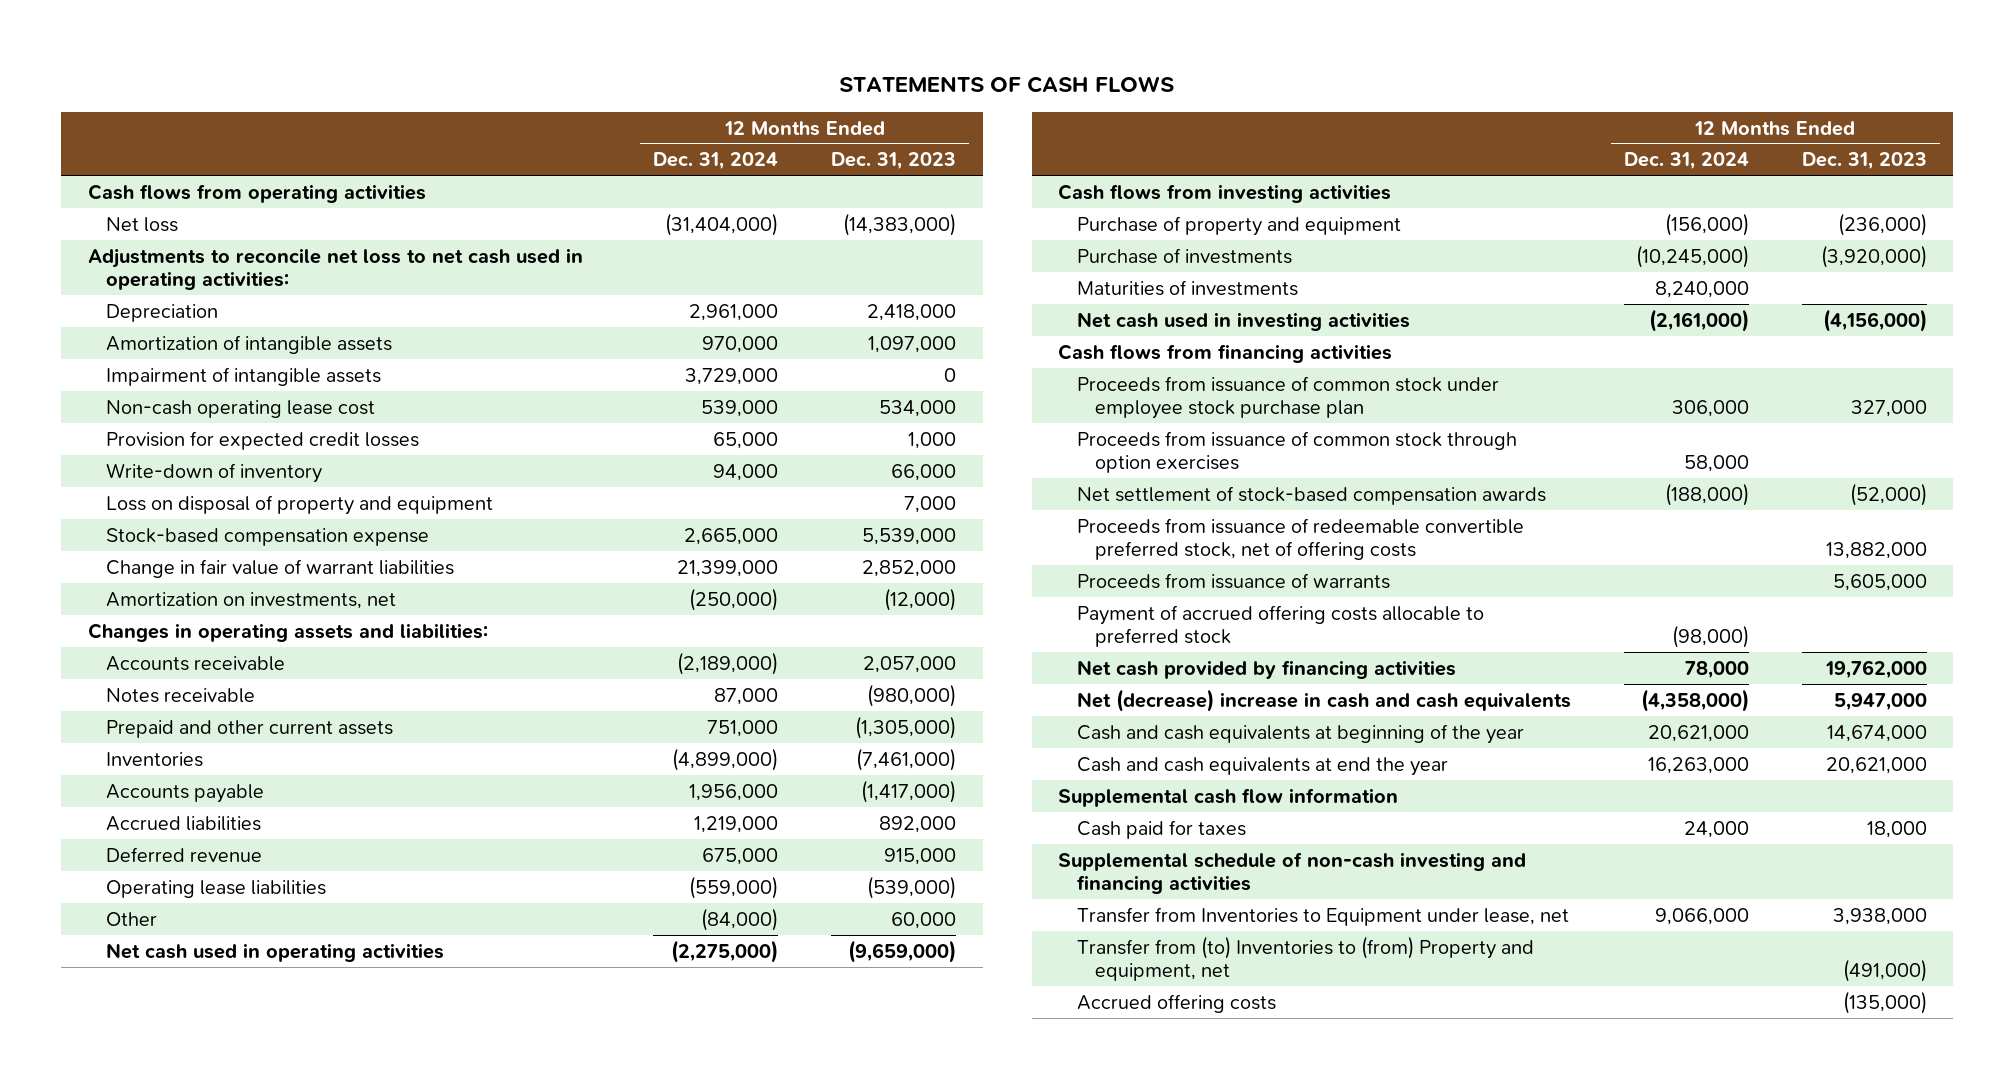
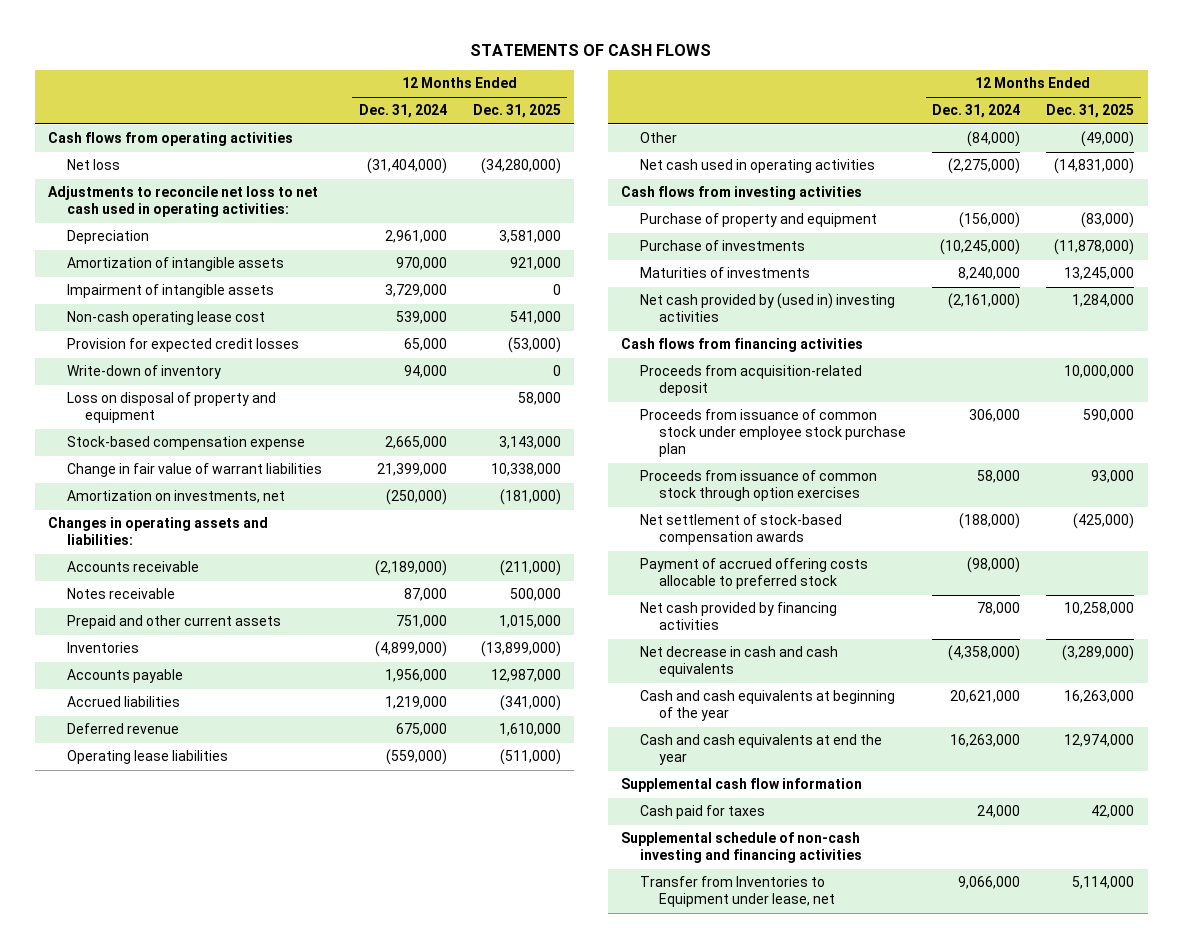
- | 12 Months Ended Dec. 31, 2024 | 12 Months Ended Dec. 31, 2023
+ | 12 Months Ended Dec. 31, 2024 | 12 Months Ended Dec. 31, 2025
- Net cash used in investing activities | (2,161,000) | (4,156,000)
+ Net cash provided by (used in) investing activities | (2,161,000) | 1,284,000
+ Proceeds from acquisition-related deposit | | 10,000,000
- Proceeds from issuance of redeemable convertible preferred stock, net of offering costs | | 13,882,000
- Proceeds from issuance of warrants | | 5,605,000
- Net (decrease) increase in cash and cash equivalents | (4,358,000) | 5,947,000
+ Net decrease in cash and cash equivalents | (4,358,000) | (3,289,000)
- Transfer from (to) Inventories to (from) Property and equipment, net | | (491,000)
- Accrued offering costs | | (135,000)

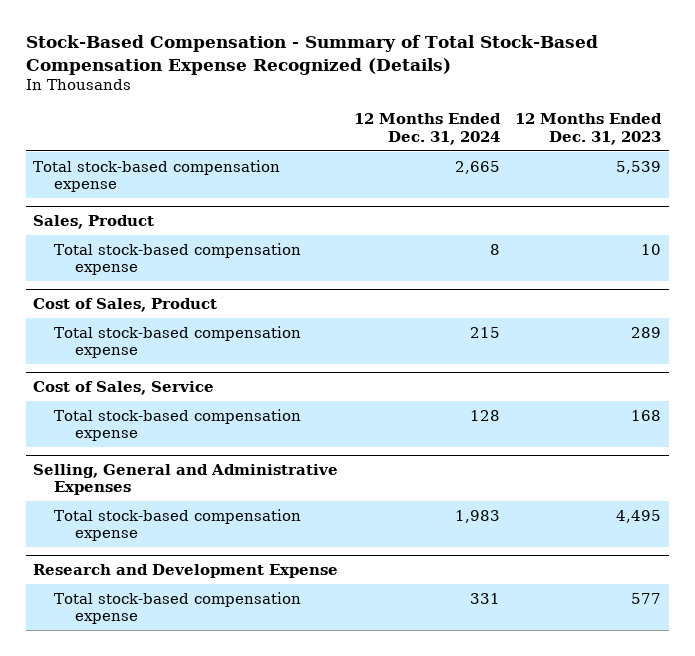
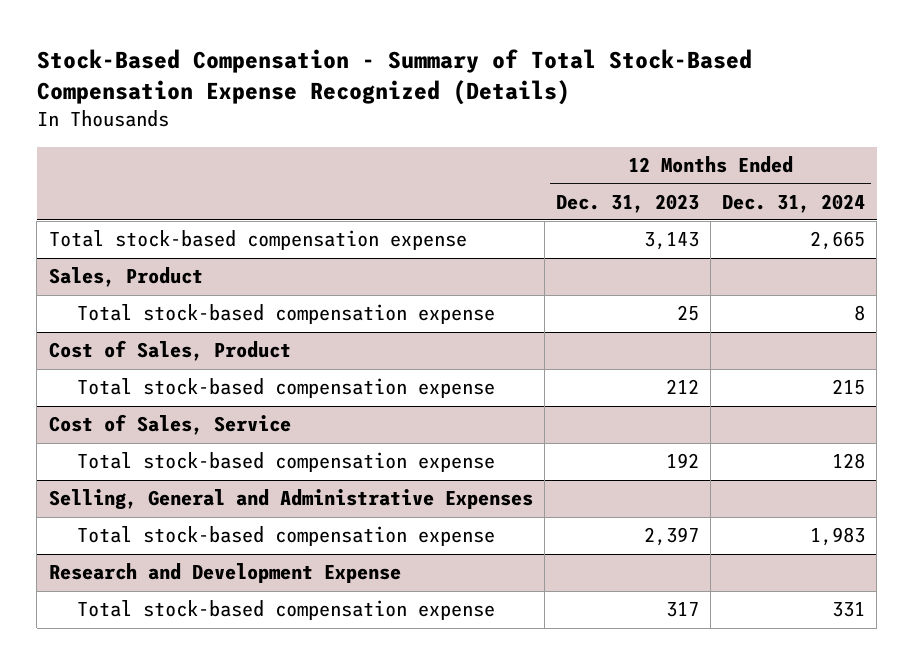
- | 12 Months Ended Dec. 31, 2024 | 12 Months Ended Dec. 31, 2023
+ | 12 Months Ended Dec. 31, 2023 | 12 Months Ended Dec. 31, 2024
- Total stock-based compensation expense | 2,665 | 5,539
+ Total stock-based compensation expense | 3,143 | 2,665
@ Sales, Product
- Total stock-based compensation expense | 8 | 10
+ Total stock-based compensation expense | 25 | 8
@ Cost of Sales, Product
- Total stock-based compensation expense | 215 | 289
+ Total stock-based compensation expense | 212 | 215
@ Cost of Sales, Service
- Total stock-based compensation expense | 128 | 168
+ Total stock-based compensation expense | 192 | 128
@ Selling, General and Administrative Expenses
- Total stock-based compensation expense | 1,983 | 4,495
+ Total stock-based compensation expense | 2,397 | 1,983
@ Research and Development Expense
- Total stock-based compensation expense | 331 | 577
+ Total stock-based compensation expense | 317 | 331

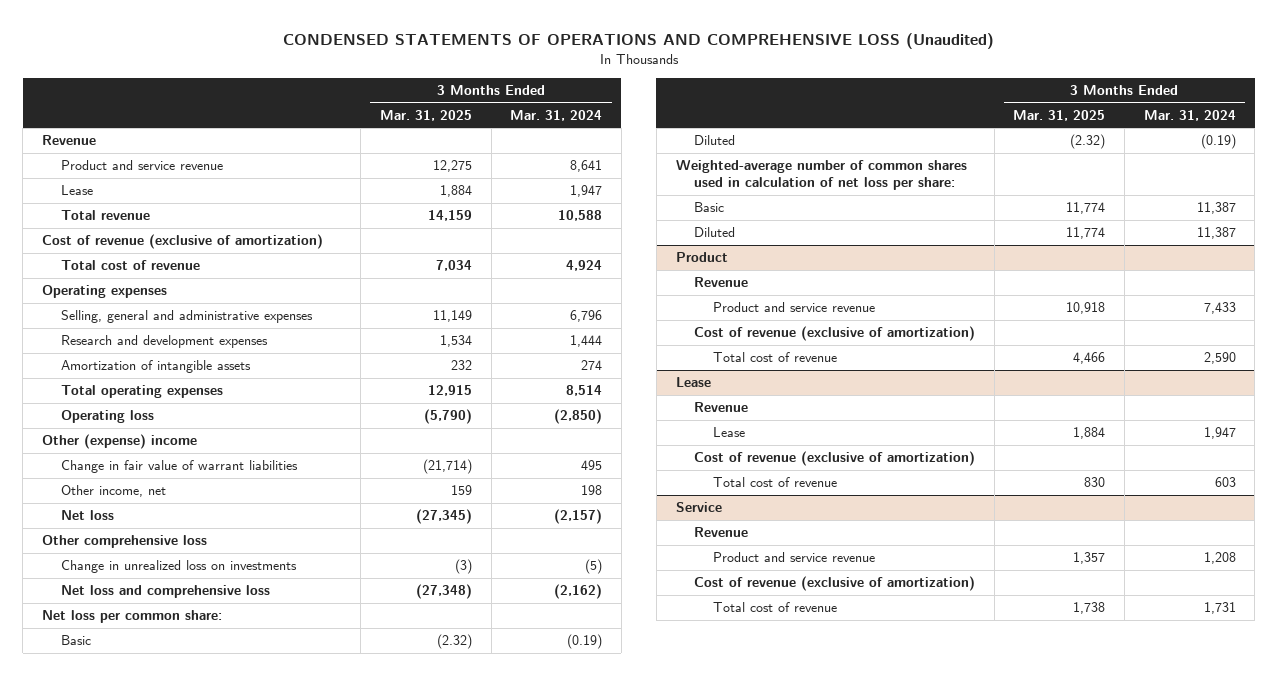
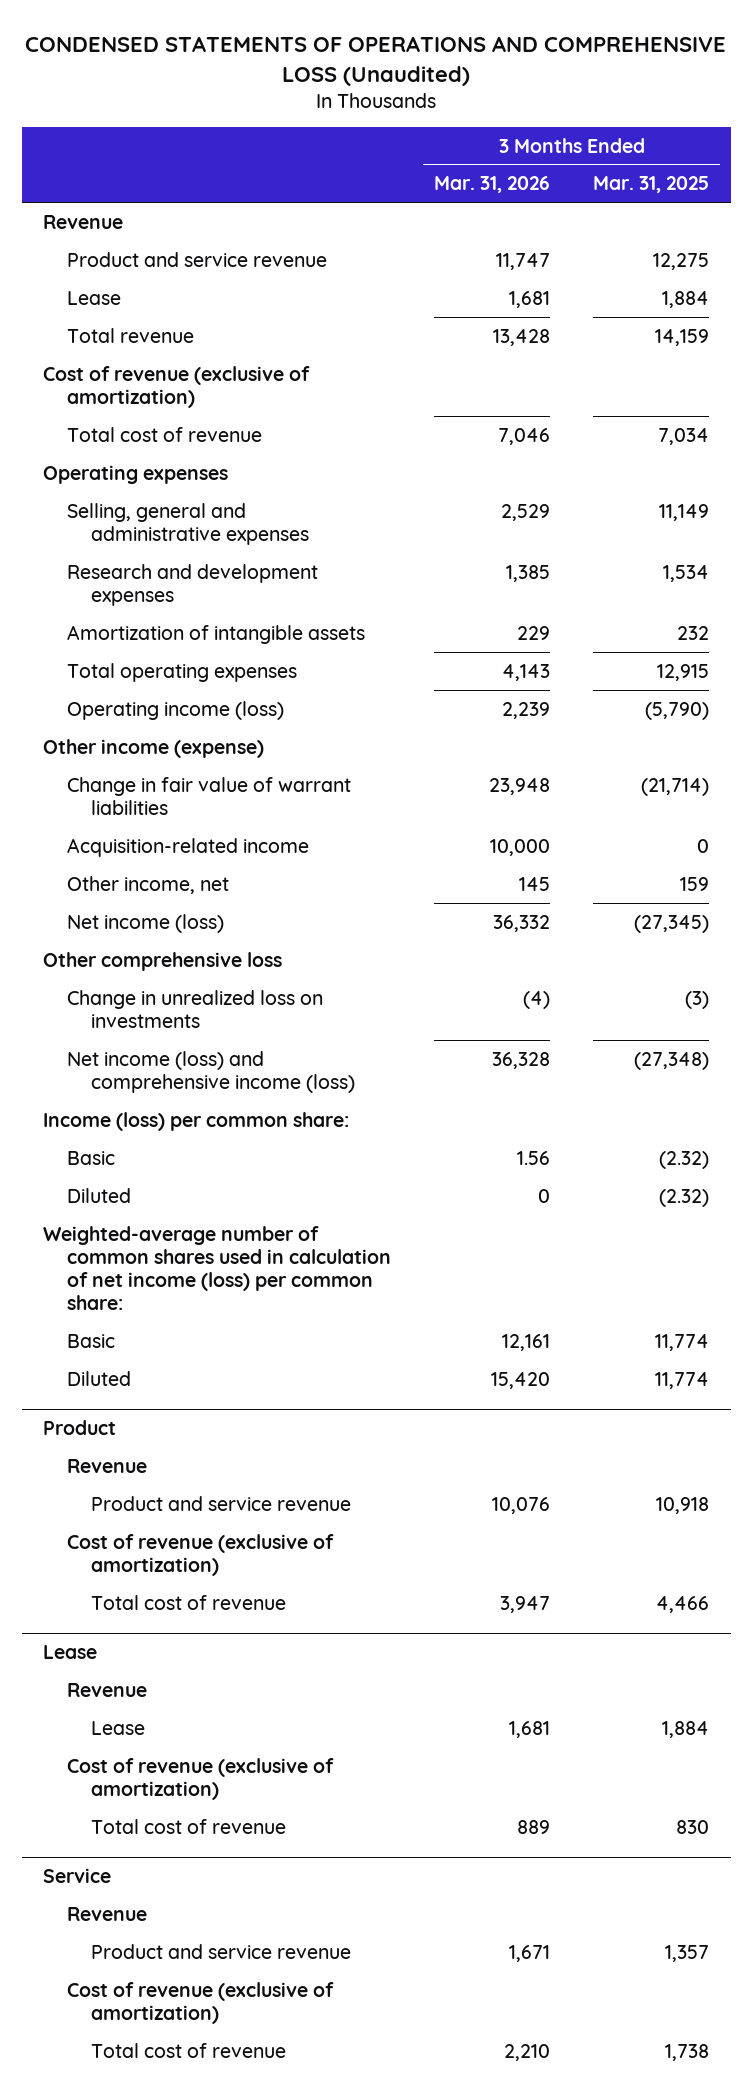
- | 3 Months Ended Mar. 31, 2025 | 3 Months Ended Mar. 31, 2024
+ | 3 Months Ended Mar. 31, 2026 | 3 Months Ended Mar. 31, 2025
- Operating loss | (5,790) | (2,850)
- Other (expense) income
+ Operating income (loss) | 2,239 | (5,790)
+ Other income (expense)
+ Acquisition-related income | 10,000 | 0
- Net loss | (27,345) | (2,157)
+ Net income (loss) | 36,332 | (27,345)
- Net loss and comprehensive loss | (27,348) | (2,162)
- Net loss per common share:
+ Net income (loss) and comprehensive income (loss) | 36,328 | (27,348)
+ Income (loss) per common share:
- Weighted-average number of common shares used in calculation of net loss per share:
+ Weighted-average number of common shares used in calculation of net income (loss) per common share:

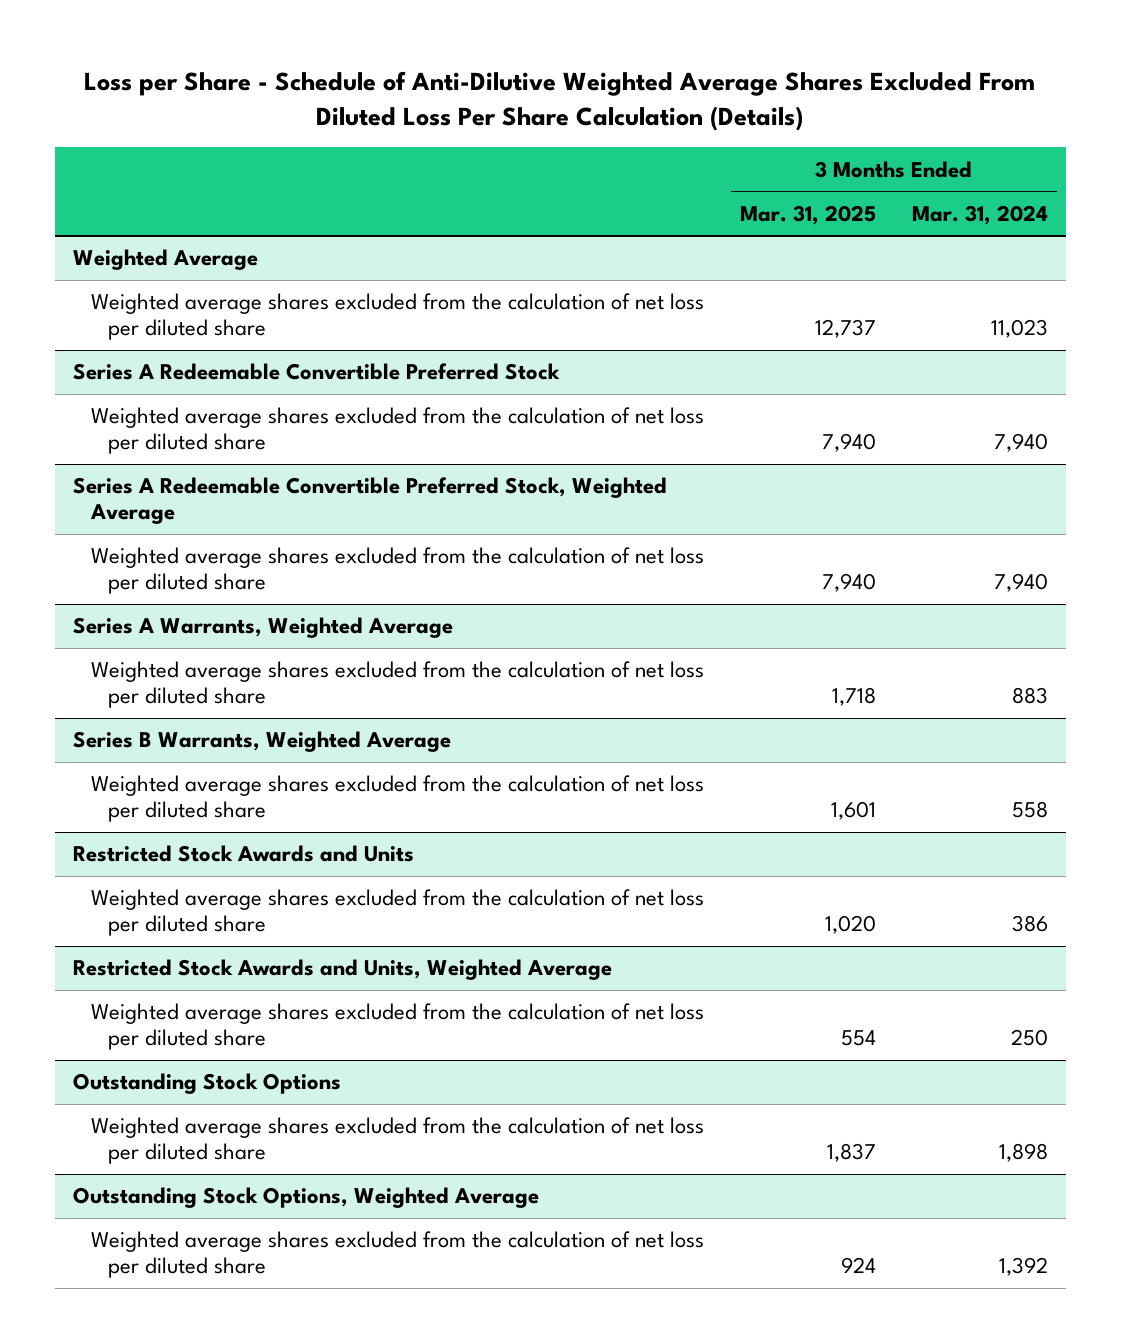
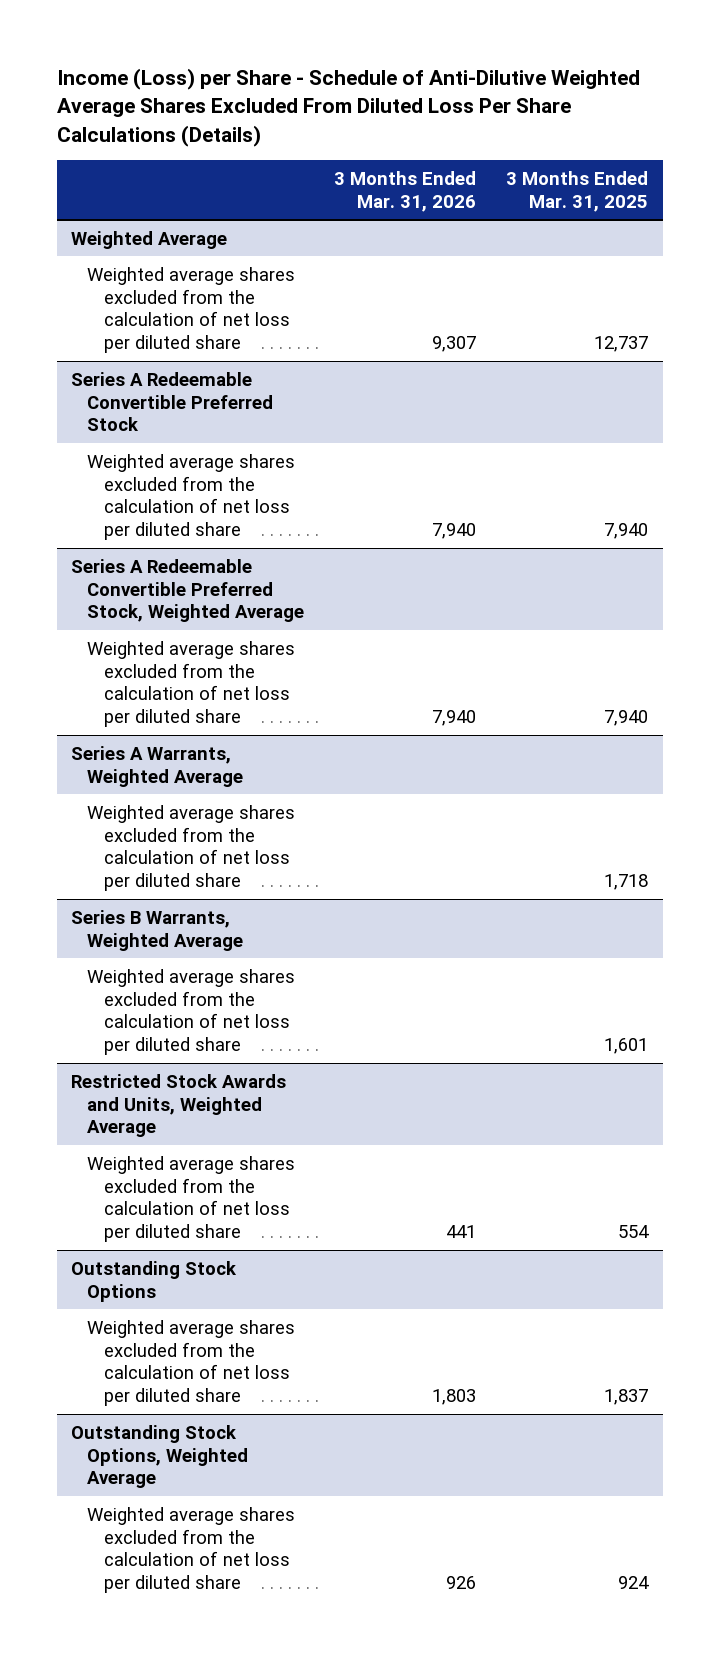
- Loss per Share - Schedule of Anti-Dilutive Weighted Average Shares Excluded From Diluted Loss Per Share Calculation (Details)
+ Income (Loss) per Share - Schedule of Anti-Dilutive Weighted Average Shares Excluded From Diluted Loss Per Share Calculations (Details)
- | 3 Months Ended Mar. 31, 2025 | 3 Months Ended Mar. 31, 2024
+ | 3 Months Ended Mar. 31, 2026 | 3 Months Ended Mar. 31, 2025
- Restricted Stock Awards and Units
- Weighted average shares excluded from the calculation of net loss per diluted share | 1,020 | 386

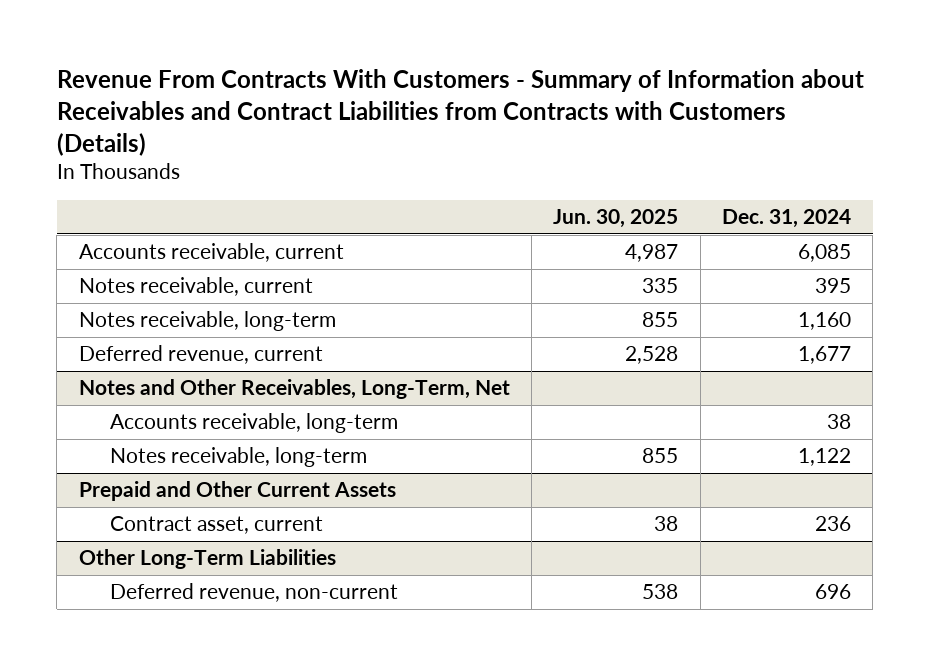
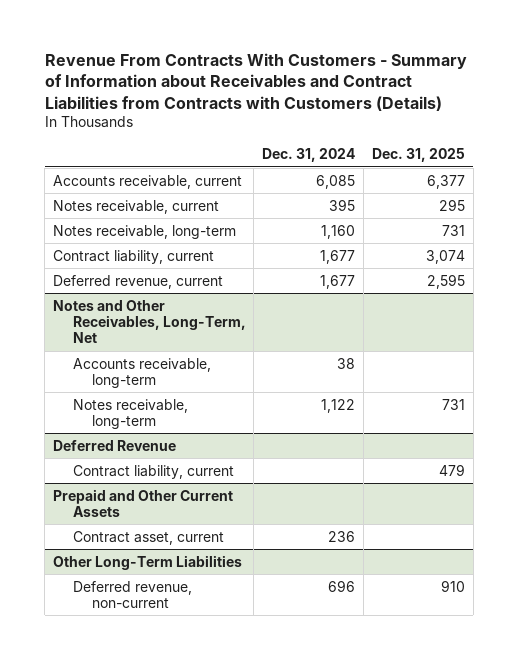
- | Jun. 30, 2025 | Dec. 31, 2024
+ | Dec. 31, 2024 | Dec. 31, 2025
+ Contract liability, current | 1,677 | 3,074
+ Deferred Revenue
+ Contract liability, current | | 479

